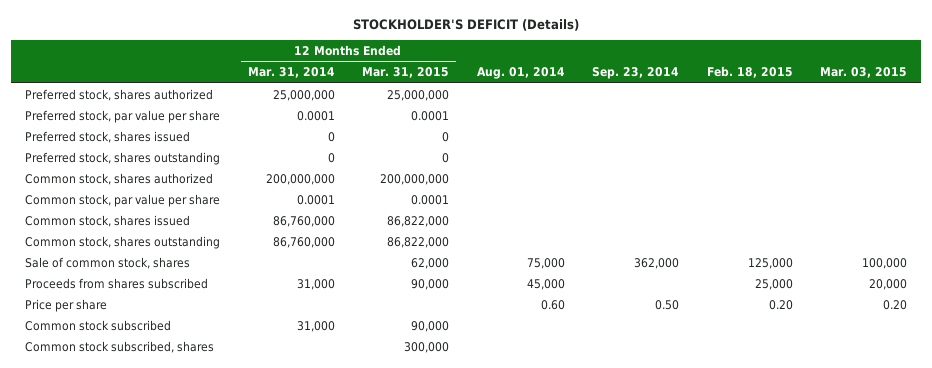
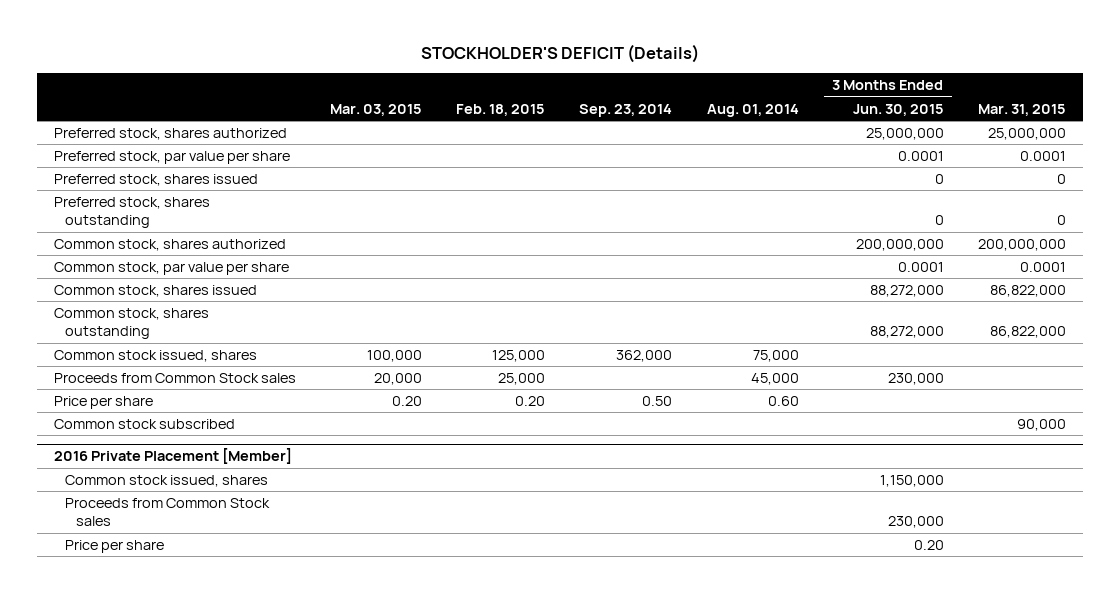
- | 12 Months Ended Mar. 31, 2014 | 12 Months Ended Mar. 31, 2015 | Aug. 01, 2014 | Sep. 23, 2014 | Feb. 18, 2015 | Mar. 03, 2015
+ | Mar. 03, 2015 | Feb. 18, 2015 | Sep. 23, 2014 | Aug. 01, 2014 | 3 Months Ended Jun. 30, 2015 | Mar. 31, 2015
- Sale of common stock, shares | | 62,000 | 75,000 | 362,000 | 125,000 | 100,000
- Proceeds from shares subscribed | 31,000 | 90,000 | 45,000 | | 25,000 | 20,000
+ Common stock issued, shares | 100,000 | 125,000 | 362,000 | 75,000 | |
+ Proceeds from Common Stock sales | 20,000 | 25,000 | | 45,000 | 230,000 |
- Common stock subscribed, shares | | 300,000 | | | |
+ 2016 Private Placement [Member]
+ Common stock issued, shares | | | | | 1,150,000 |
+ Proceeds from Common Stock sales | | | | | 230,000 |
+ Price per share | | | | | 0.20 |

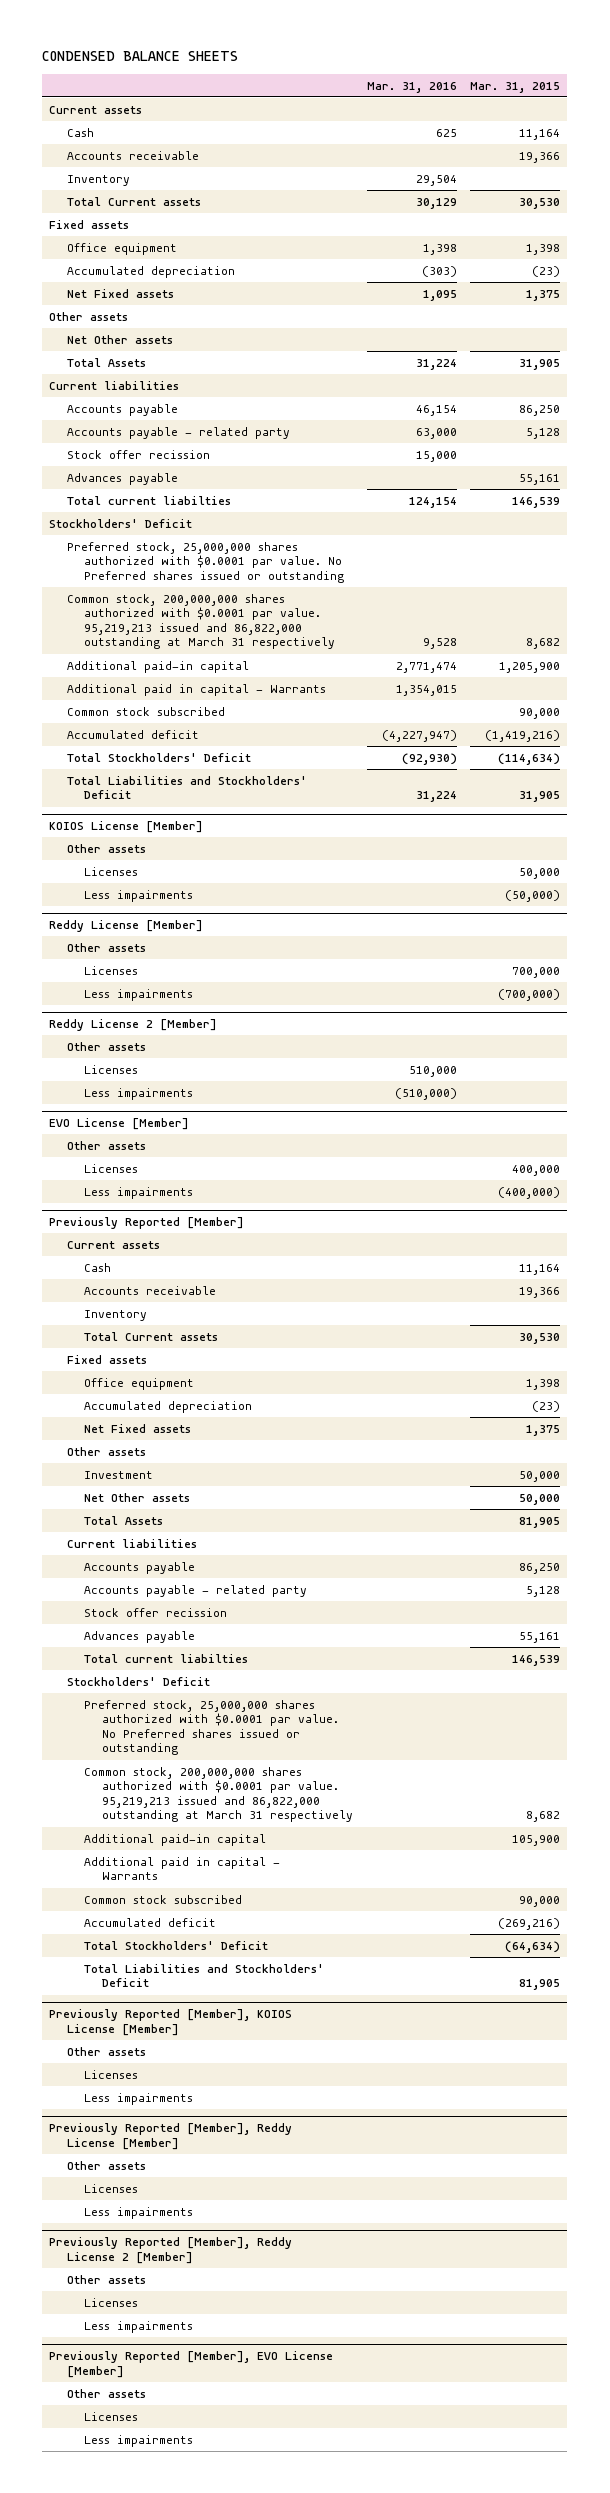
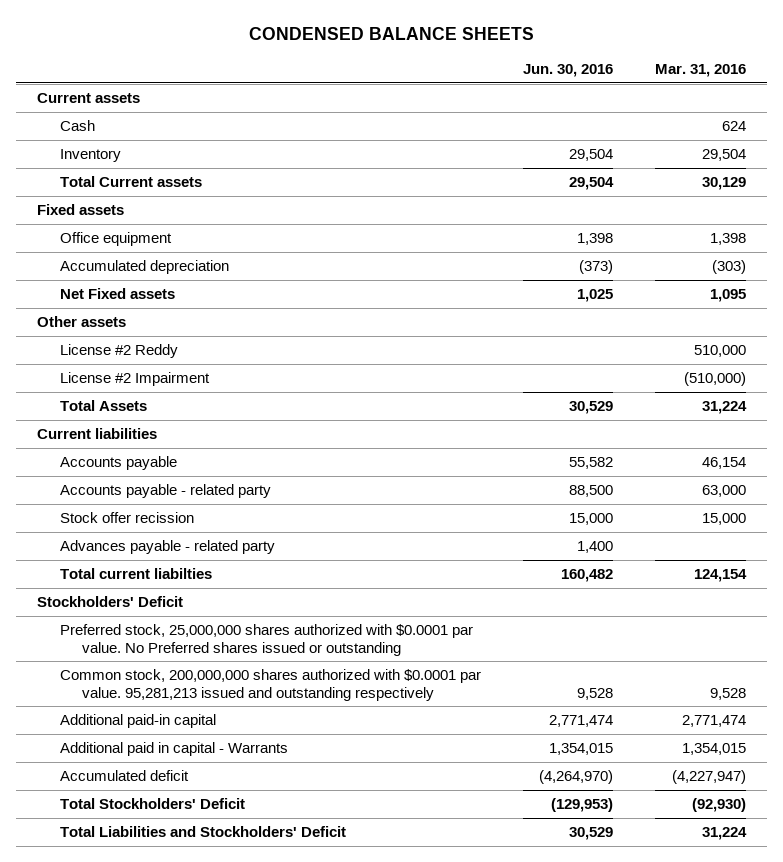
- | Mar. 31, 2016 | Mar. 31, 2015
+ | Jun. 30, 2016 | Mar. 31, 2016
- Cash | 625 | 11,164
- Accounts receivable | | 19,366
+ Cash | | 624
- Net Other assets
+ License #2 Reddy | | 510,000
+ License #2 Impairment | | (510,000)
- Advances payable | | 55,161
+ Advances payable - related party | 1,400 |
- Common stock, 200,000,000 shares authorized with $0.0001 par value. 95,219,213 issued and 86,822,000 outstanding at March 31 respectively | 9,528 | 8,682
+ Common stock, 200,000,000 shares authorized with $0.0001 par value. 95,281,213 issued and outstanding respectively | 9,528 | 9,528
- Common stock subscribed | | 90,000
- KOIOS License [Member]
- Other assets
- Licenses | | 50,000
- Less impairments | | (50,000)
- Reddy License [Member]
- Other assets
- Licenses | | 700,000
- Less impairments | | (700,000)
- Reddy License 2 [Member]
- Other assets
- Licenses | 510,000 |
- Less impairments | (510,000) |
- EVO License [Member]
- Other assets
- Licenses | | 400,000
- Less impairments | | (400,000)
- Previously Reported [Member]
- Current assets
- Cash | | 11,164
- Accounts receivable | | 19,366
- Inventory
- Total Current assets | | 30,530
- Fixed assets
- Office equipment | | 1,398
- Accumulated depreciation | | (23)
- Net Fixed assets | | 1,375
- Other assets
- Investment | | 50,000
- Net Other assets | | 50,000
- Total Assets | | 81,905
- Current liabilities
- Accounts payable | | 86,250
- Accounts payable - related party | | 5,128
- Stock offer recission
- Advances payable | | 55,161
- Total current liabilties | | 146,539
- Stockholders' Deficit
- Preferred stock, 25,000,000 shares authorized with $0.0001 par value. No Preferred shares issued or outstanding
- Common stock, 200,000,000 shares authorized with $0.0001 par value. 95,219,213 issued and 86,822,000 outstanding at March 31 respectively | | 8,682
- Additional paid-in capital | | 105,900
- Additional paid in capital - Warrants
- Common stock subscribed | | 90,000
- Accumulated deficit | | (269,216)
- Total Stockholders' Deficit | | (64,634)
- Total Liabilities and Stockholders' Deficit | | 81,905
- Previously Reported [Member], KOIOS License [Member]
- Other assets
- Licenses
- Less impairments
- Previously Reported [Member], Reddy License [Member]
- Other assets
- Licenses
- Less impairments
- Previously Reported [Member], Reddy License 2 [Member]
- Other assets
- Licenses
- Less impairments
- Previously Reported [Member], EVO License [Member]
- Other assets
- Licenses
- Less impairments

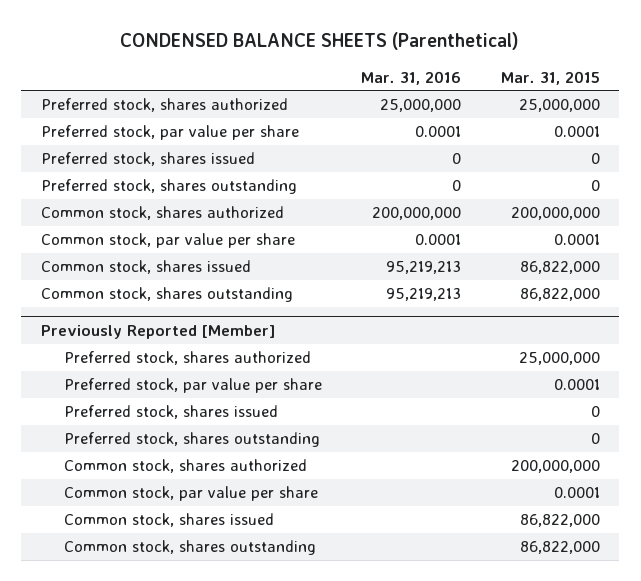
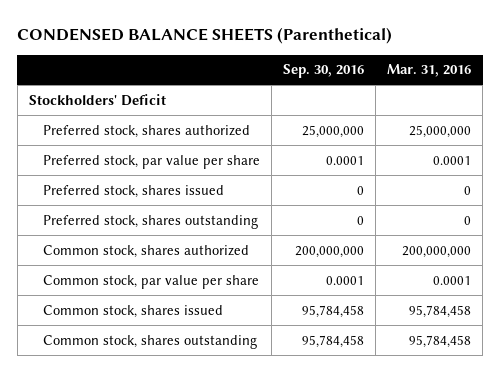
- | Mar. 31, 2016 | Mar. 31, 2015
+ | Sep. 30, 2016 | Mar. 31, 2016
+ Stockholders' Deficit
- Common stock, shares issued | 95,219,213 | 86,822,000
- Common stock, shares outstanding | 95,219,213 | 86,822,000
- Previously Reported [Member]
- Preferred stock, shares authorized | | 25,000,000
- Preferred stock, par value per share | | 0.0001
- Preferred stock, shares issued | | 0
- Preferred stock, shares outstanding | | 0
- Common stock, shares authorized | | 200,000,000
- Common stock, par value per share | | 0.0001
- Common stock, shares issued | | 86,822,000
- Common stock, shares outstanding | | 86,822,000
+ Common stock, shares issued | 95,784,458 | 95,784,458
+ Common stock, shares outstanding | 95,784,458 | 95,784,458

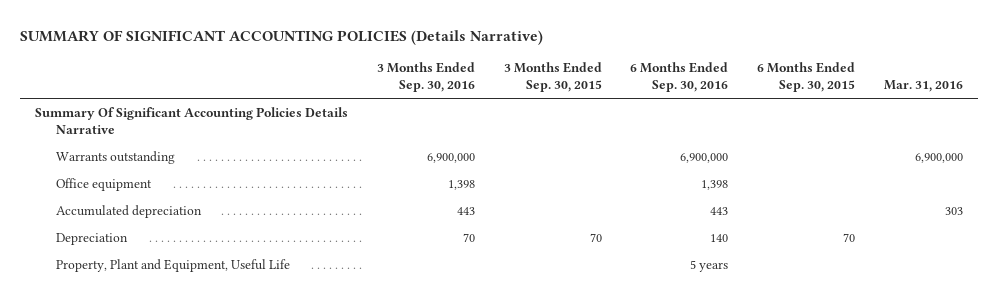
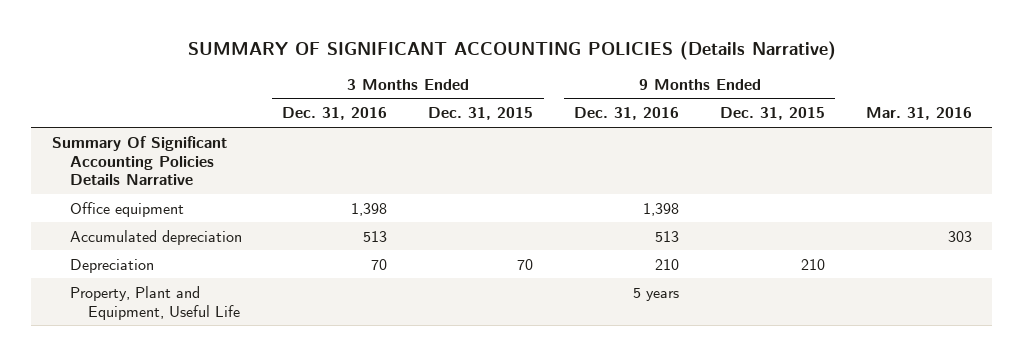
- | 3 Months Ended Sep. 30, 2016 | 3 Months Ended Sep. 30, 2015 | 6 Months Ended Sep. 30, 2016 | 6 Months Ended Sep. 30, 2015 | Mar. 31, 2016
+ | 3 Months Ended Dec. 31, 2016 | 3 Months Ended Dec. 31, 2015 | 9 Months Ended Dec. 31, 2016 | 9 Months Ended Dec. 31, 2015 | Mar. 31, 2016
- Warrants outstanding | 6,900,000 | | 6,900,000 | | 6,900,000

